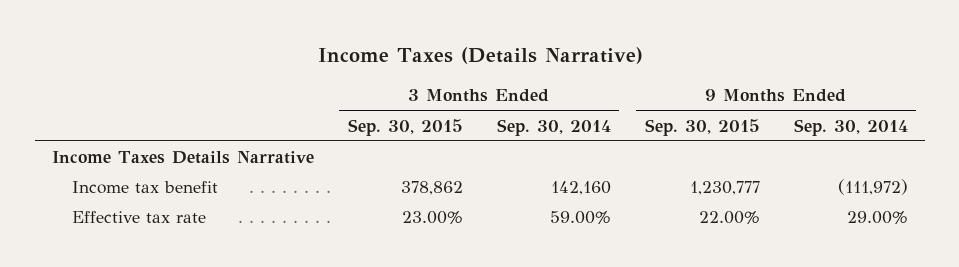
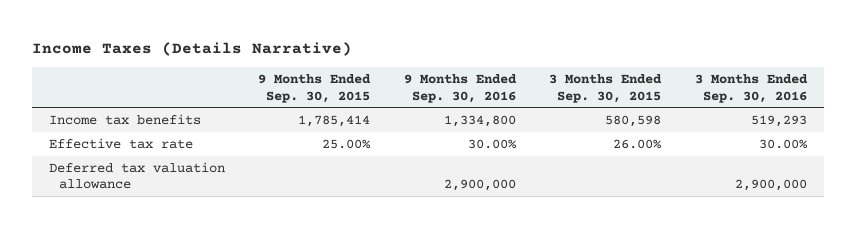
- | 3 Months Ended Sep. 30, 2015 | 3 Months Ended Sep. 30, 2014 | 9 Months Ended Sep. 30, 2015 | 9 Months Ended Sep. 30, 2014
+ | 9 Months Ended Sep. 30, 2015 | 9 Months Ended Sep. 30, 2016 | 3 Months Ended Sep. 30, 2015 | 3 Months Ended Sep. 30, 2016
- Income Taxes Details Narrative
- Income tax benefit | 378,862 | 142,160 | 1,230,777 | (111,972)
- Effective tax rate | 23.00% | 59.00% | 22.00% | 29.00%
+ Income tax benefits | 1,785,414 | 1,334,800 | 580,598 | 519,293
+ Effective tax rate | 25.00% | 30.00% | 26.00% | 30.00%
+ Deferred tax valuation allowance | | 2,900,000 | | 2,900,000

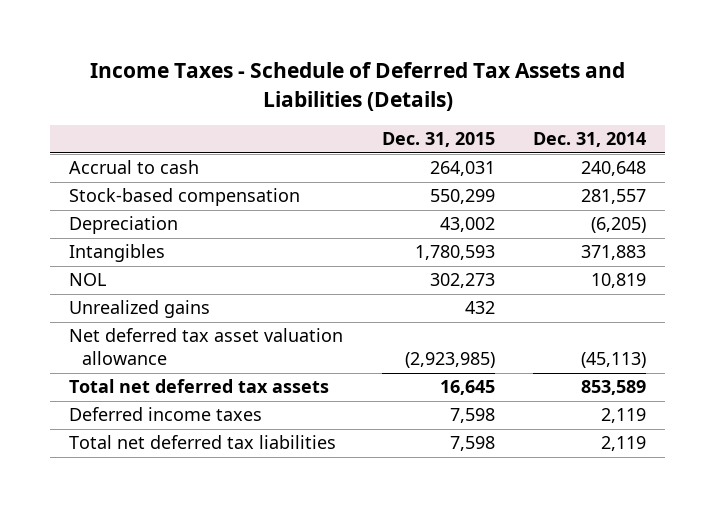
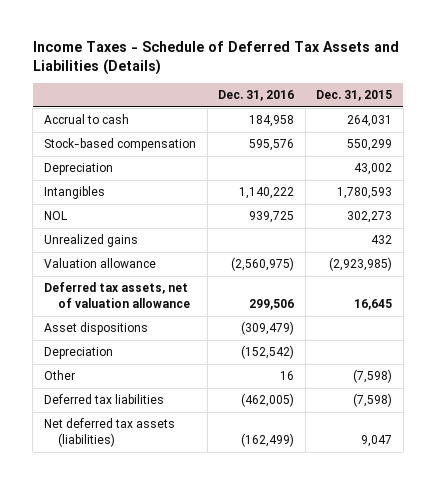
- | Dec. 31, 2015 | Dec. 31, 2014
+ | Dec. 31, 2016 | Dec. 31, 2015
- Net deferred tax asset valuation allowance | (2,923,985) | (45,113)
- Total net deferred tax assets | 16,645 | 853,589
- Deferred income taxes | 7,598 | 2,119
- Total net deferred tax liabilities | 7,598 | 2,119
+ Valuation allowance | (2,560,975) | (2,923,985)
+ Deferred tax assets, net of valuation allowance | 299,506 | 16,645
+ Asset dispositions | (309,479) |
+ Depreciation | (152,542) |
+ Other | 16 | (7,598)
+ Deferred tax liabilities | (462,005) | (7,598)
+ Net deferred tax assets (liabilities) | (162,499) | 9,047

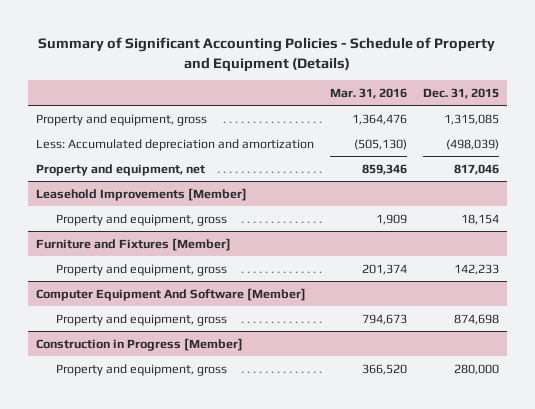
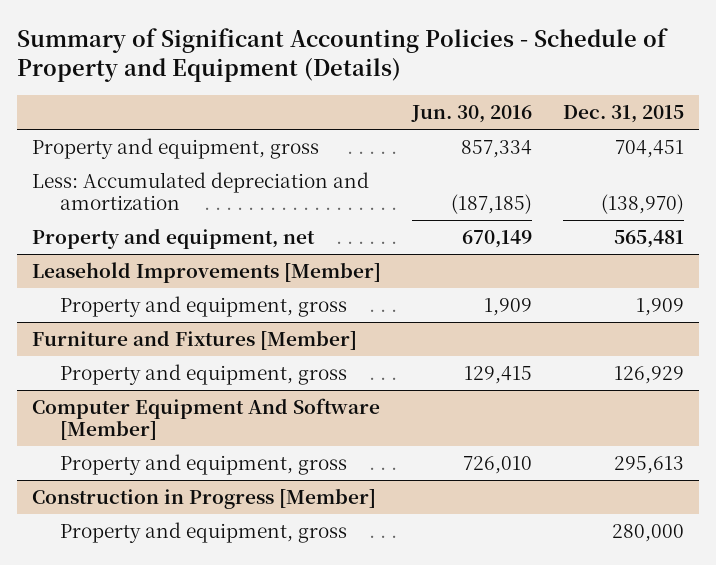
- | Mar. 31, 2016 | Dec. 31, 2015
+ | Jun. 30, 2016 | Dec. 31, 2015
- Property and equipment, gross | 1,364,476 | 1,315,085
- Less: Accumulated depreciation and amortization | (505,130) | (498,039)
- Property and equipment, net | 859,346 | 817,046
+ Property and equipment, gross | 857,334 | 704,451
+ Less: Accumulated depreciation and amortization | (187,185) | (138,970)
+ Property and equipment, net | 670,149 | 565,481
@ Leasehold Improvements [Member]
- Property and equipment, gross | 1,909 | 18,154
+ Property and equipment, gross | 1,909 | 1,909
@ Furniture and Fixtures [Member]
- Property and equipment, gross | 201,374 | 142,233
+ Property and equipment, gross | 129,415 | 126,929
@ Computer Equipment And Software [Member]
- Property and equipment, gross | 794,673 | 874,698
+ Property and equipment, gross | 726,010 | 295,613

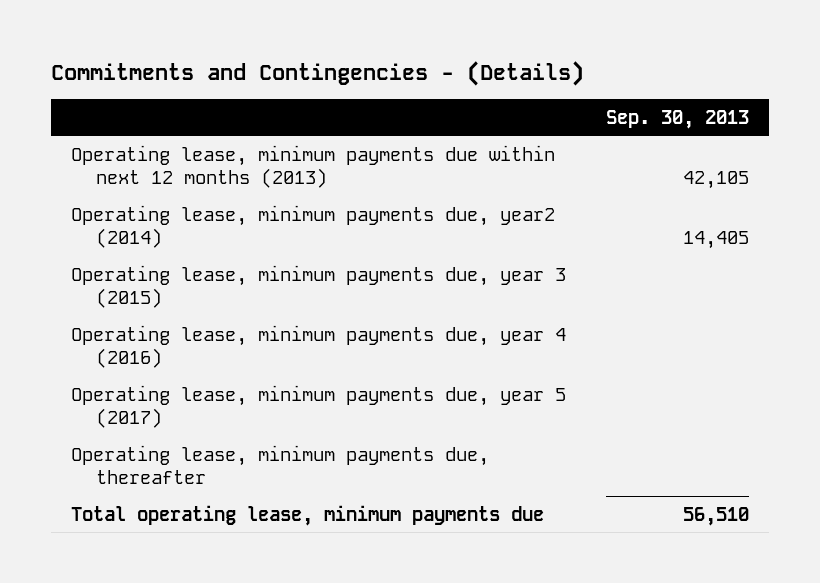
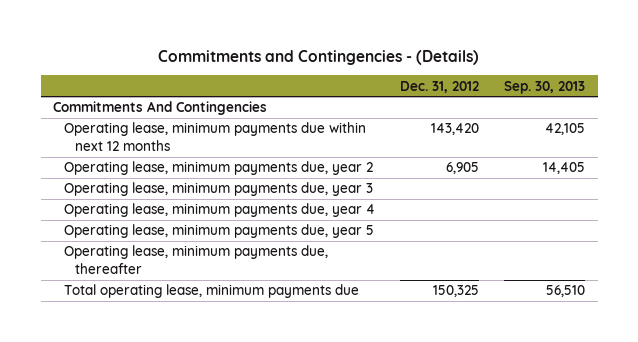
- | Sep. 30, 2013
+ | Dec. 31, 2012 | Sep. 30, 2013
- Operating lease, minimum payments due within next 12 months (2013) | 42,105
- Operating lease, minimum payments due, year2 (2014) | 14,405
- Operating lease, minimum payments due, year 3 (2015)
- Operating lease, minimum payments due, year 4 (2016)
- Operating lease, minimum payments due, year 5 (2017)
+ Commitments And Contingencies
+ Operating lease, minimum payments due within next 12 months | 143,420 | 42,105
+ Operating lease, minimum payments due, year 2 | 6,905 | 14,405
+ Operating lease, minimum payments due, year 3
+ Operating lease, minimum payments due, year 4
+ Operating lease, minimum payments due, year 5

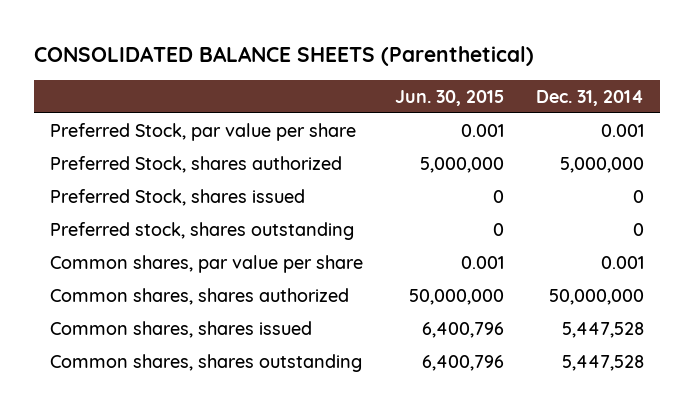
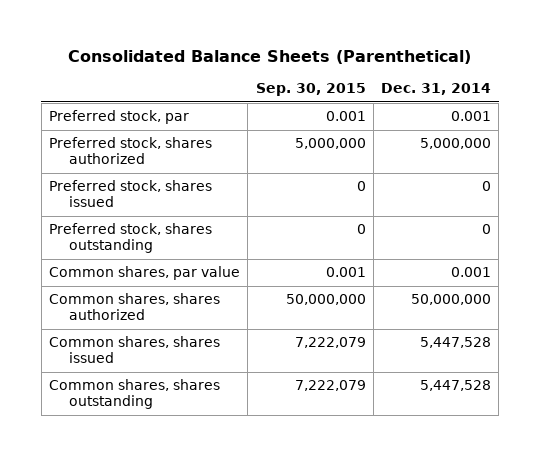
- CONSOLIDATED BALANCE SHEETS (Parenthetical)
+ Consolidated Balance Sheets (Parenthetical)
- | Jun. 30, 2015 | Dec. 31, 2014
+ | Sep. 30, 2015 | Dec. 31, 2014
- Preferred Stock, par value per share | 0.001 | 0.001
- Preferred Stock, shares authorized | 5,000,000 | 5,000,000
- Preferred Stock, shares issued | 0 | 0
+ Preferred stock, par | 0.001 | 0.001
+ Preferred stock, shares authorized | 5,000,000 | 5,000,000
+ Preferred stock, shares issued | 0 | 0
- Common shares, par value per share | 0.001 | 0.001
+ Common shares, par value | 0.001 | 0.001

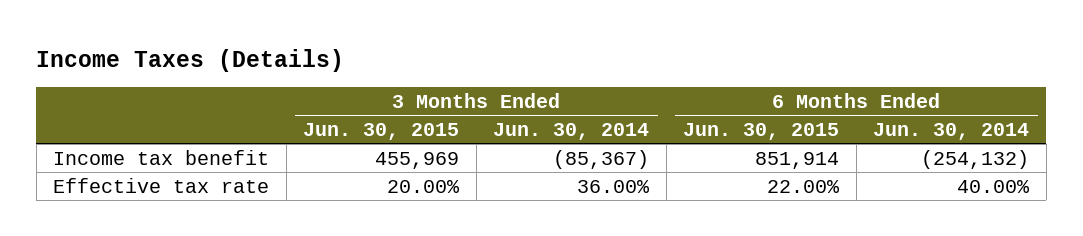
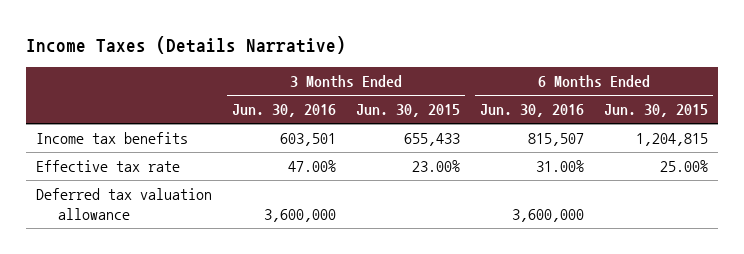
- Income Taxes (Details)
+ Income Taxes (Details Narrative)
- | 3 Months Ended Jun. 30, 2015 | 3 Months Ended Jun. 30, 2014 | 6 Months Ended Jun. 30, 2015 | 6 Months Ended Jun. 30, 2014
+ | 3 Months Ended Jun. 30, 2016 | 3 Months Ended Jun. 30, 2015 | 6 Months Ended Jun. 30, 2016 | 6 Months Ended Jun. 30, 2015
- Income tax benefit | 455,969 | (85,367) | 851,914 | (254,132)
- Effective tax rate | 20.00% | 36.00% | 22.00% | 40.00%
+ Income tax benefits | 603,501 | 655,433 | 815,507 | 1,204,815
+ Effective tax rate | 47.00% | 23.00% | 31.00% | 25.00%
+ Deferred tax valuation allowance | 3,600,000 | | 3,600,000 |

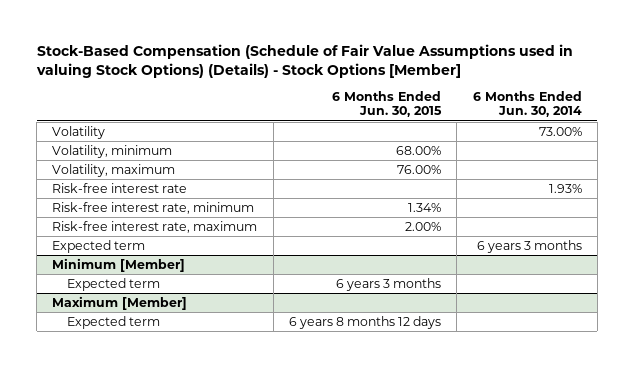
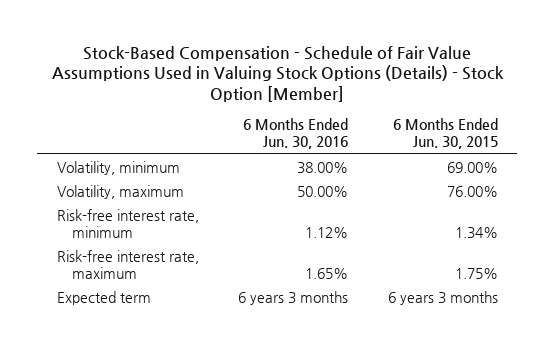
- Stock-Based Compensation (Schedule of Fair Value Assumptions used in valuing Stock Options) (Details) - Stock Options [Member]
+ Stock-Based Compensation - Schedule of Fair Value Assumptions Used in Valuing Stock Options (Details) - Stock Option [Member]
- | 6 Months Ended Jun. 30, 2015 | 6 Months Ended Jun. 30, 2014
+ | 6 Months Ended Jun. 30, 2016 | 6 Months Ended Jun. 30, 2015
- Volatility | | 73.00%
- Volatility, minimum | 68.00% |
+ Volatility, minimum | 38.00% | 69.00%
- Risk-free interest rate | | 1.93%
- Risk-free interest rate, maximum | 2.00% |
- Expected term | | 6 years 3 months
- Minimum [Member]
+ Risk-free interest rate, maximum | 1.65% | 1.75%
- Maximum [Member]
- Expected term | 6 years 8 months 12 days |

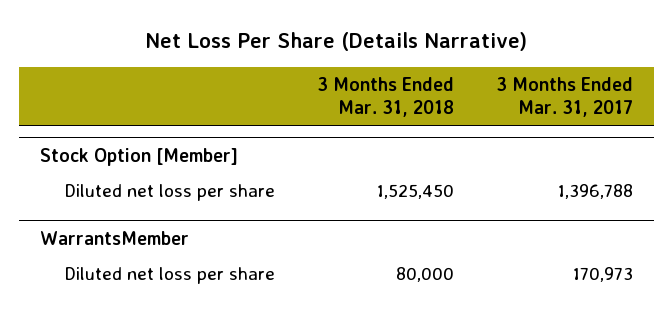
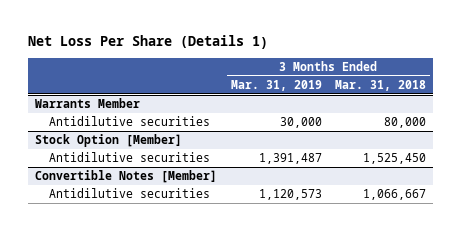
- Net Loss Per Share (Details Narrative)
+ Net Loss Per Share (Details 1)
- | 3 Months Ended Mar. 31, 2018 | 3 Months Ended Mar. 31, 2017
+ | 3 Months Ended Mar. 31, 2019 | 3 Months Ended Mar. 31, 2018
+ Warrants Member
+ Antidilutive securities | 30,000 | 80,000
@ Stock Option [Member]
- Diluted net loss per share | 1,525,450 | 1,396,788
- WarrantsMember
- Diluted net loss per share | 80,000 | 170,973
@ Stock Option [Member]
+ Antidilutive securities | 1,391,487 | 1,525,450
+ Convertible Notes [Member]
+ Antidilutive securities | 1,120,573 | 1,066,667

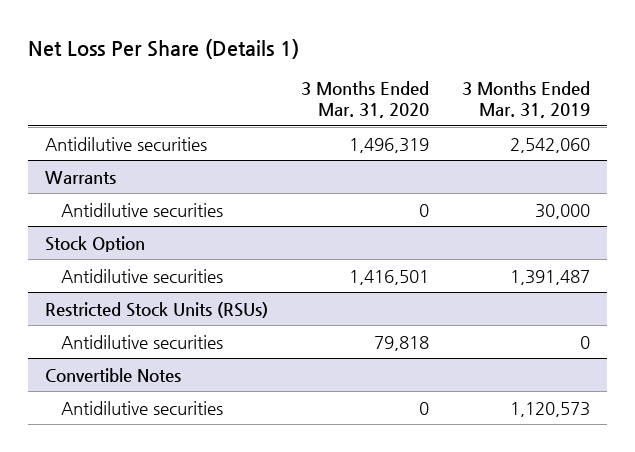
- | 3 Months Ended Mar. 31, 2019 | 3 Months Ended Mar. 31, 2018
+ | 3 Months Ended Mar. 31, 2020 | 3 Months Ended Mar. 31, 2019
- Warrants Member
+ Antidilutive securities | 1,496,319 | 2,542,060
+ Warrants
- Stock Option [Member]
+ Stock Option
- Convertible Notes [Member]
+ Restricted Stock Units (RSUs)
+ Antidilutive securities | 79,818 | 0
+ Convertible Notes

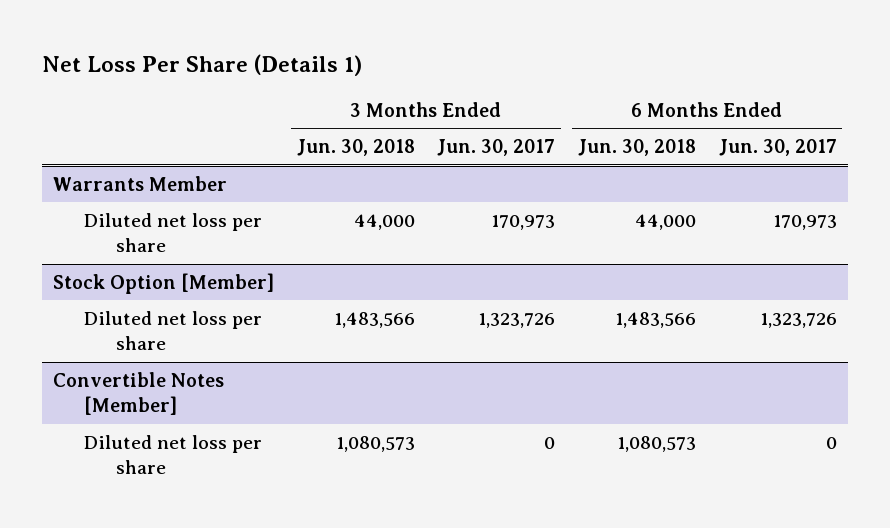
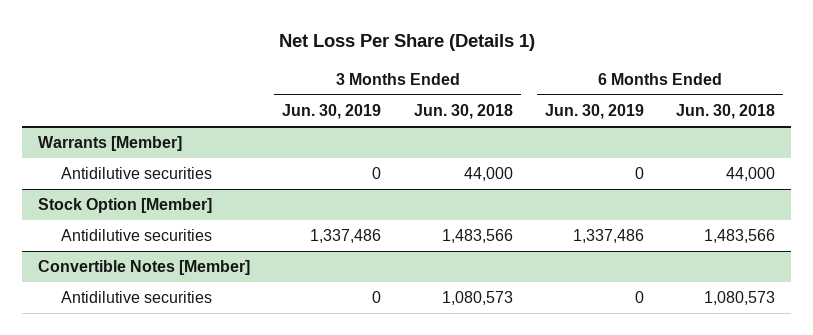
- | 3 Months Ended Jun. 30, 2018 | 3 Months Ended Jun. 30, 2017 | 6 Months Ended Jun. 30, 2018 | 6 Months Ended Jun. 30, 2017
+ | 3 Months Ended Jun. 30, 2019 | 3 Months Ended Jun. 30, 2018 | 6 Months Ended Jun. 30, 2019 | 6 Months Ended Jun. 30, 2018
- Warrants Member
- Diluted net loss per share | 44,000 | 170,973 | 44,000 | 170,973
+ Warrants [Member]
+ Antidilutive securities | 0 | 44,000 | 0 | 44,000
@ Stock Option [Member]
- Diluted net loss per share | 1,483,566 | 1,323,726 | 1,483,566 | 1,323,726
+ Antidilutive securities | 1,337,486 | 1,483,566 | 1,337,486 | 1,483,566
@ Convertible Notes [Member]
- Diluted net loss per share | 1,080,573 | 0 | 1,080,573 | 0
+ Antidilutive securities | 0 | 1,080,573 | 0 | 1,080,573

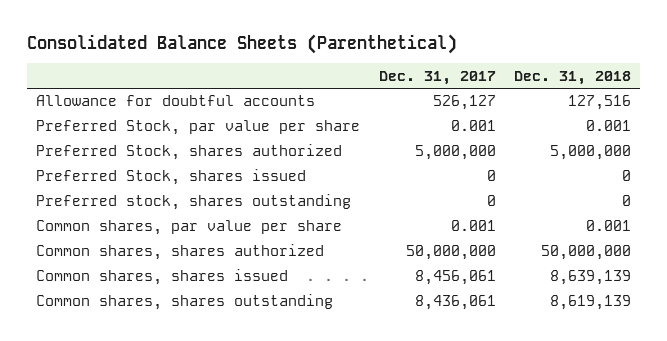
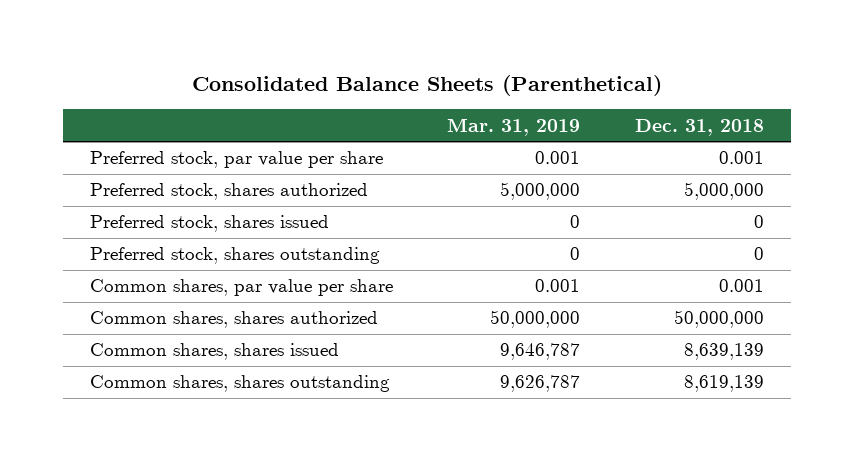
- | Dec. 31, 2017 | Dec. 31, 2018
+ | Mar. 31, 2019 | Dec. 31, 2018
- Allowance for doubtful accounts | 526,127 | 127,516
- Preferred Stock, par value per share | 0.001 | 0.001
- Preferred Stock, shares authorized | 5,000,000 | 5,000,000
- Preferred Stock, shares issued | 0 | 0
+ Preferred stock, par value per share | 0.001 | 0.001
+ Preferred stock, shares authorized | 5,000,000 | 5,000,000
+ Preferred stock, shares issued | 0 | 0

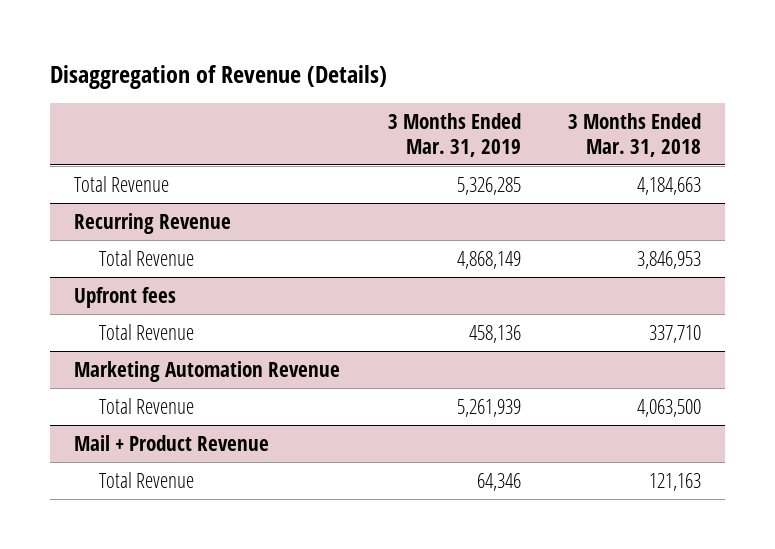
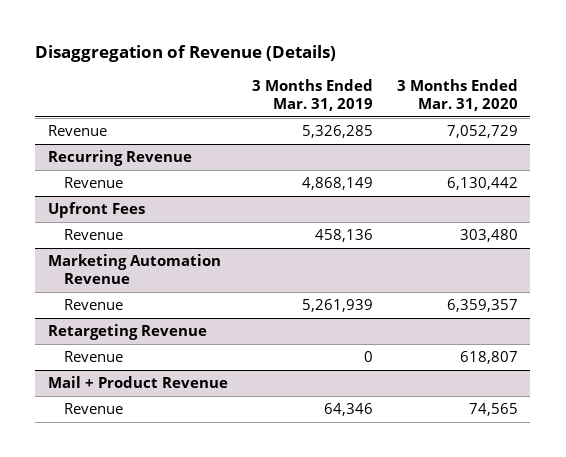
- | 3 Months Ended Mar. 31, 2019 | 3 Months Ended Mar. 31, 2018
+ | 3 Months Ended Mar. 31, 2019 | 3 Months Ended Mar. 31, 2020
- Total Revenue | 5,326,285 | 4,184,663
+ Revenue | 5,326,285 | 7,052,729
@ Recurring Revenue
- Total Revenue | 4,868,149 | 3,846,953
- Upfront fees
- Total Revenue | 458,136 | 337,710
@ Recurring Revenue
+ Revenue | 4,868,149 | 6,130,442
+ Upfront Fees
+ Revenue | 458,136 | 303,480
@ Marketing Automation Revenue
- Total Revenue | 5,261,939 | 4,063,500
+ Revenue | 5,261,939 | 6,359,357
+ Retargeting Revenue
+ Revenue | 0 | 618,807
@ Mail + Product Revenue
- Total Revenue | 64,346 | 121,163
+ Revenue | 64,346 | 74,565

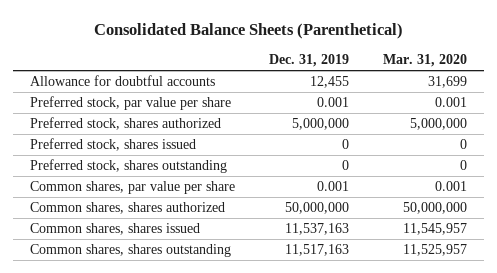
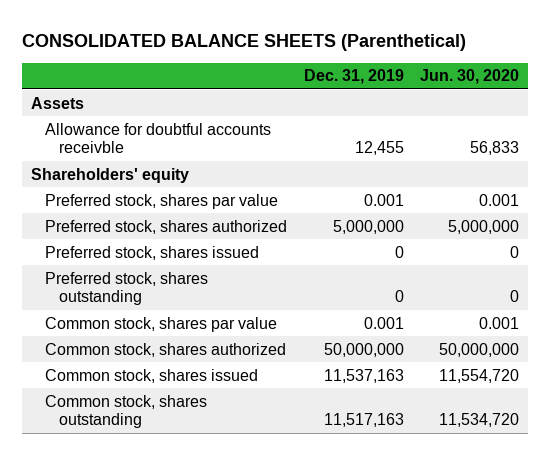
- Consolidated Balance Sheets (Parenthetical)
+ CONSOLIDATED BALANCE SHEETS (Parenthetical)
- | Dec. 31, 2019 | Mar. 31, 2020
+ | Dec. 31, 2019 | Jun. 30, 2020
- Allowance for doubtful accounts | 12,455 | 31,699
- Preferred stock, par value per share | 0.001 | 0.001
+ Assets
+ Allowance for doubtful accounts receivble | 12,455 | 56,833
+ Shareholders' equity
+ Preferred stock, shares par value | 0.001 | 0.001
- Common shares, par value per share | 0.001 | 0.001
- Common shares, shares authorized | 50,000,000 | 50,000,000
- Common shares, shares issued | 11,537,163 | 11,545,957
- Common shares, shares outstanding | 11,517,163 | 11,525,957
+ Common stock, shares par value | 0.001 | 0.001
+ Common stock, shares authorized | 50,000,000 | 50,000,000
+ Common stock, shares issued | 11,537,163 | 11,554,720
+ Common stock, shares outstanding | 11,517,163 | 11,534,720

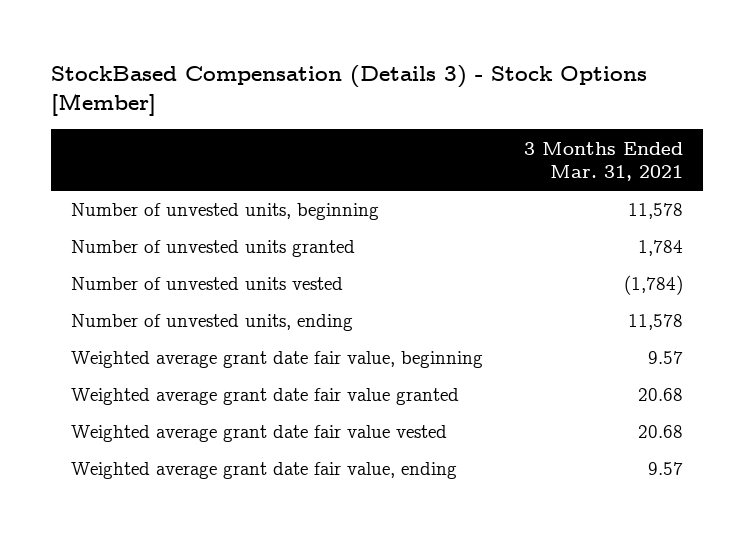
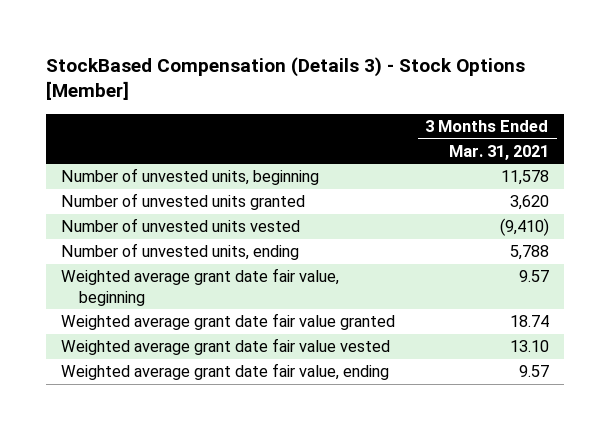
- Number of unvested units granted | 1,784
- Number of unvested units vested | (1,784)
- Number of unvested units, ending | 11,578
+ Number of unvested units granted | 3,620
+ Number of unvested units vested | (9,410)
+ Number of unvested units, ending | 5,788
- Weighted average grant date fair value granted | 20.68
- Weighted average grant date fair value vested | 20.68
+ Weighted average grant date fair value granted | 18.74
+ Weighted average grant date fair value vested | 13.10

